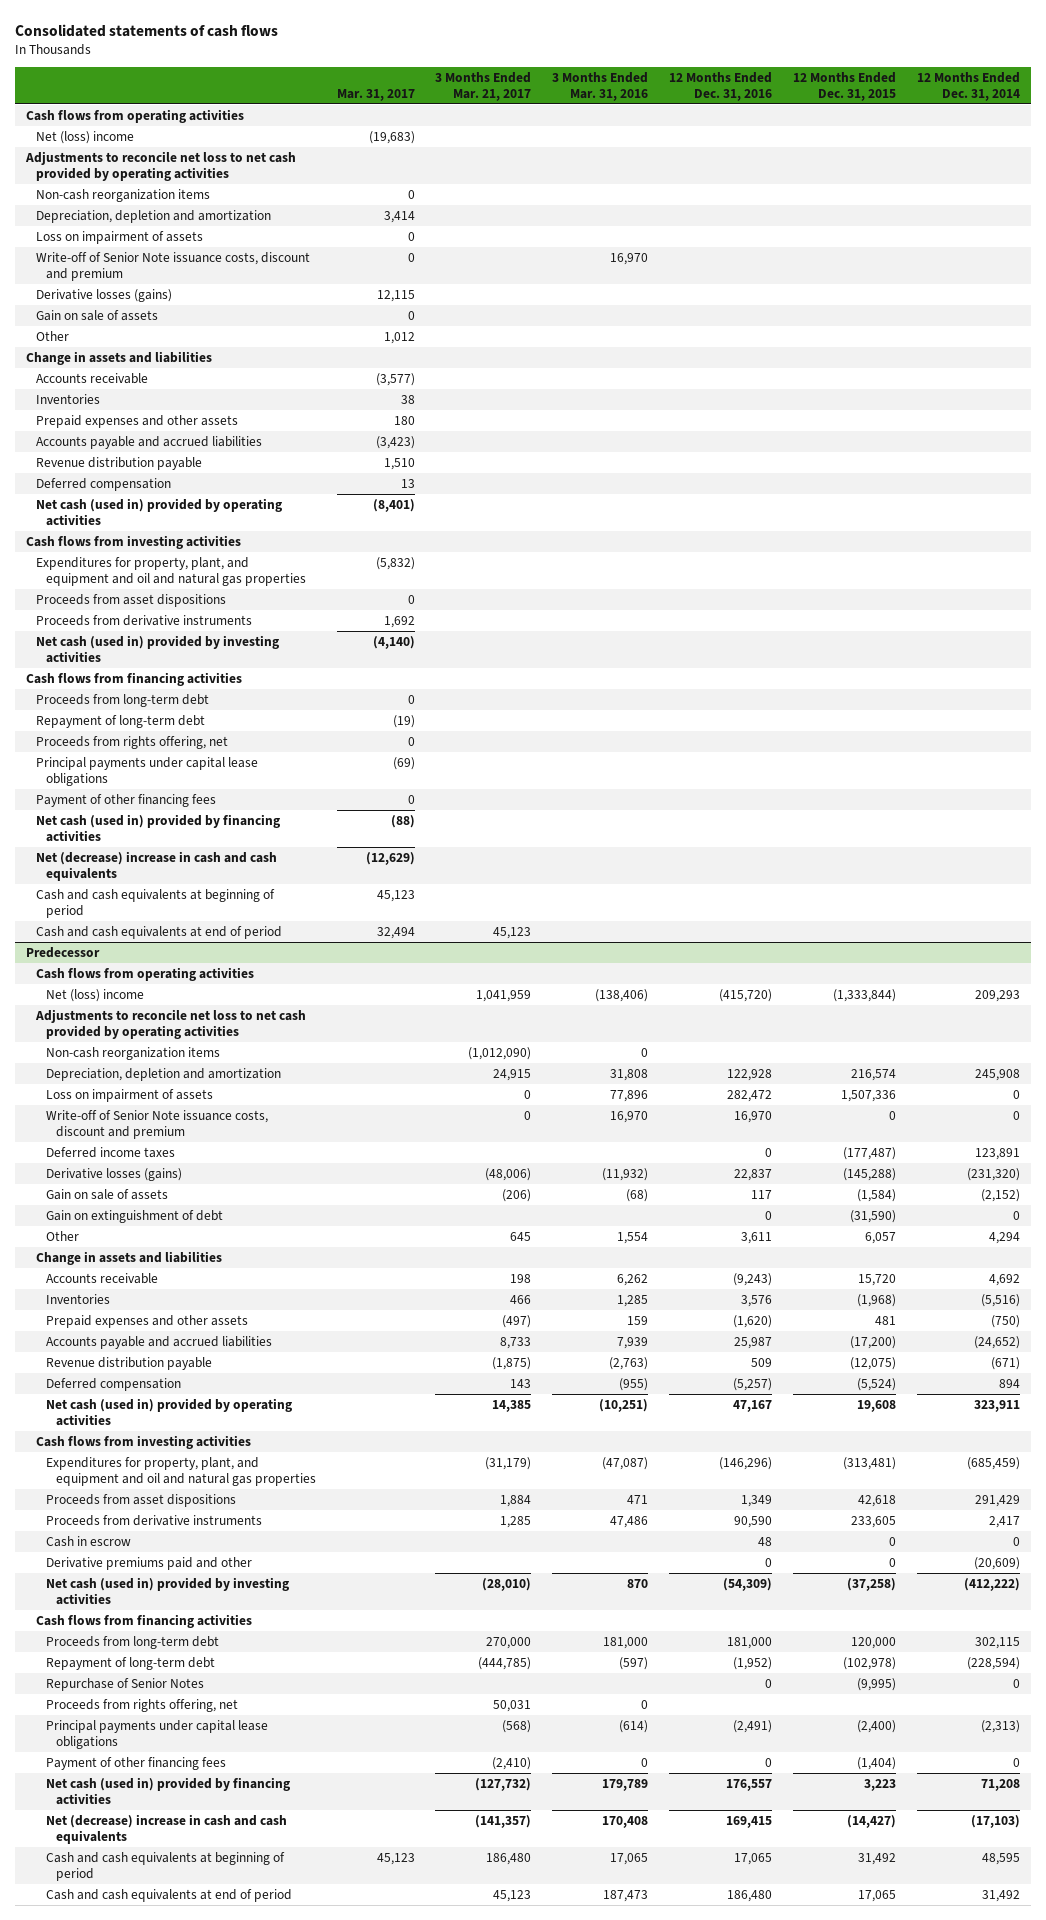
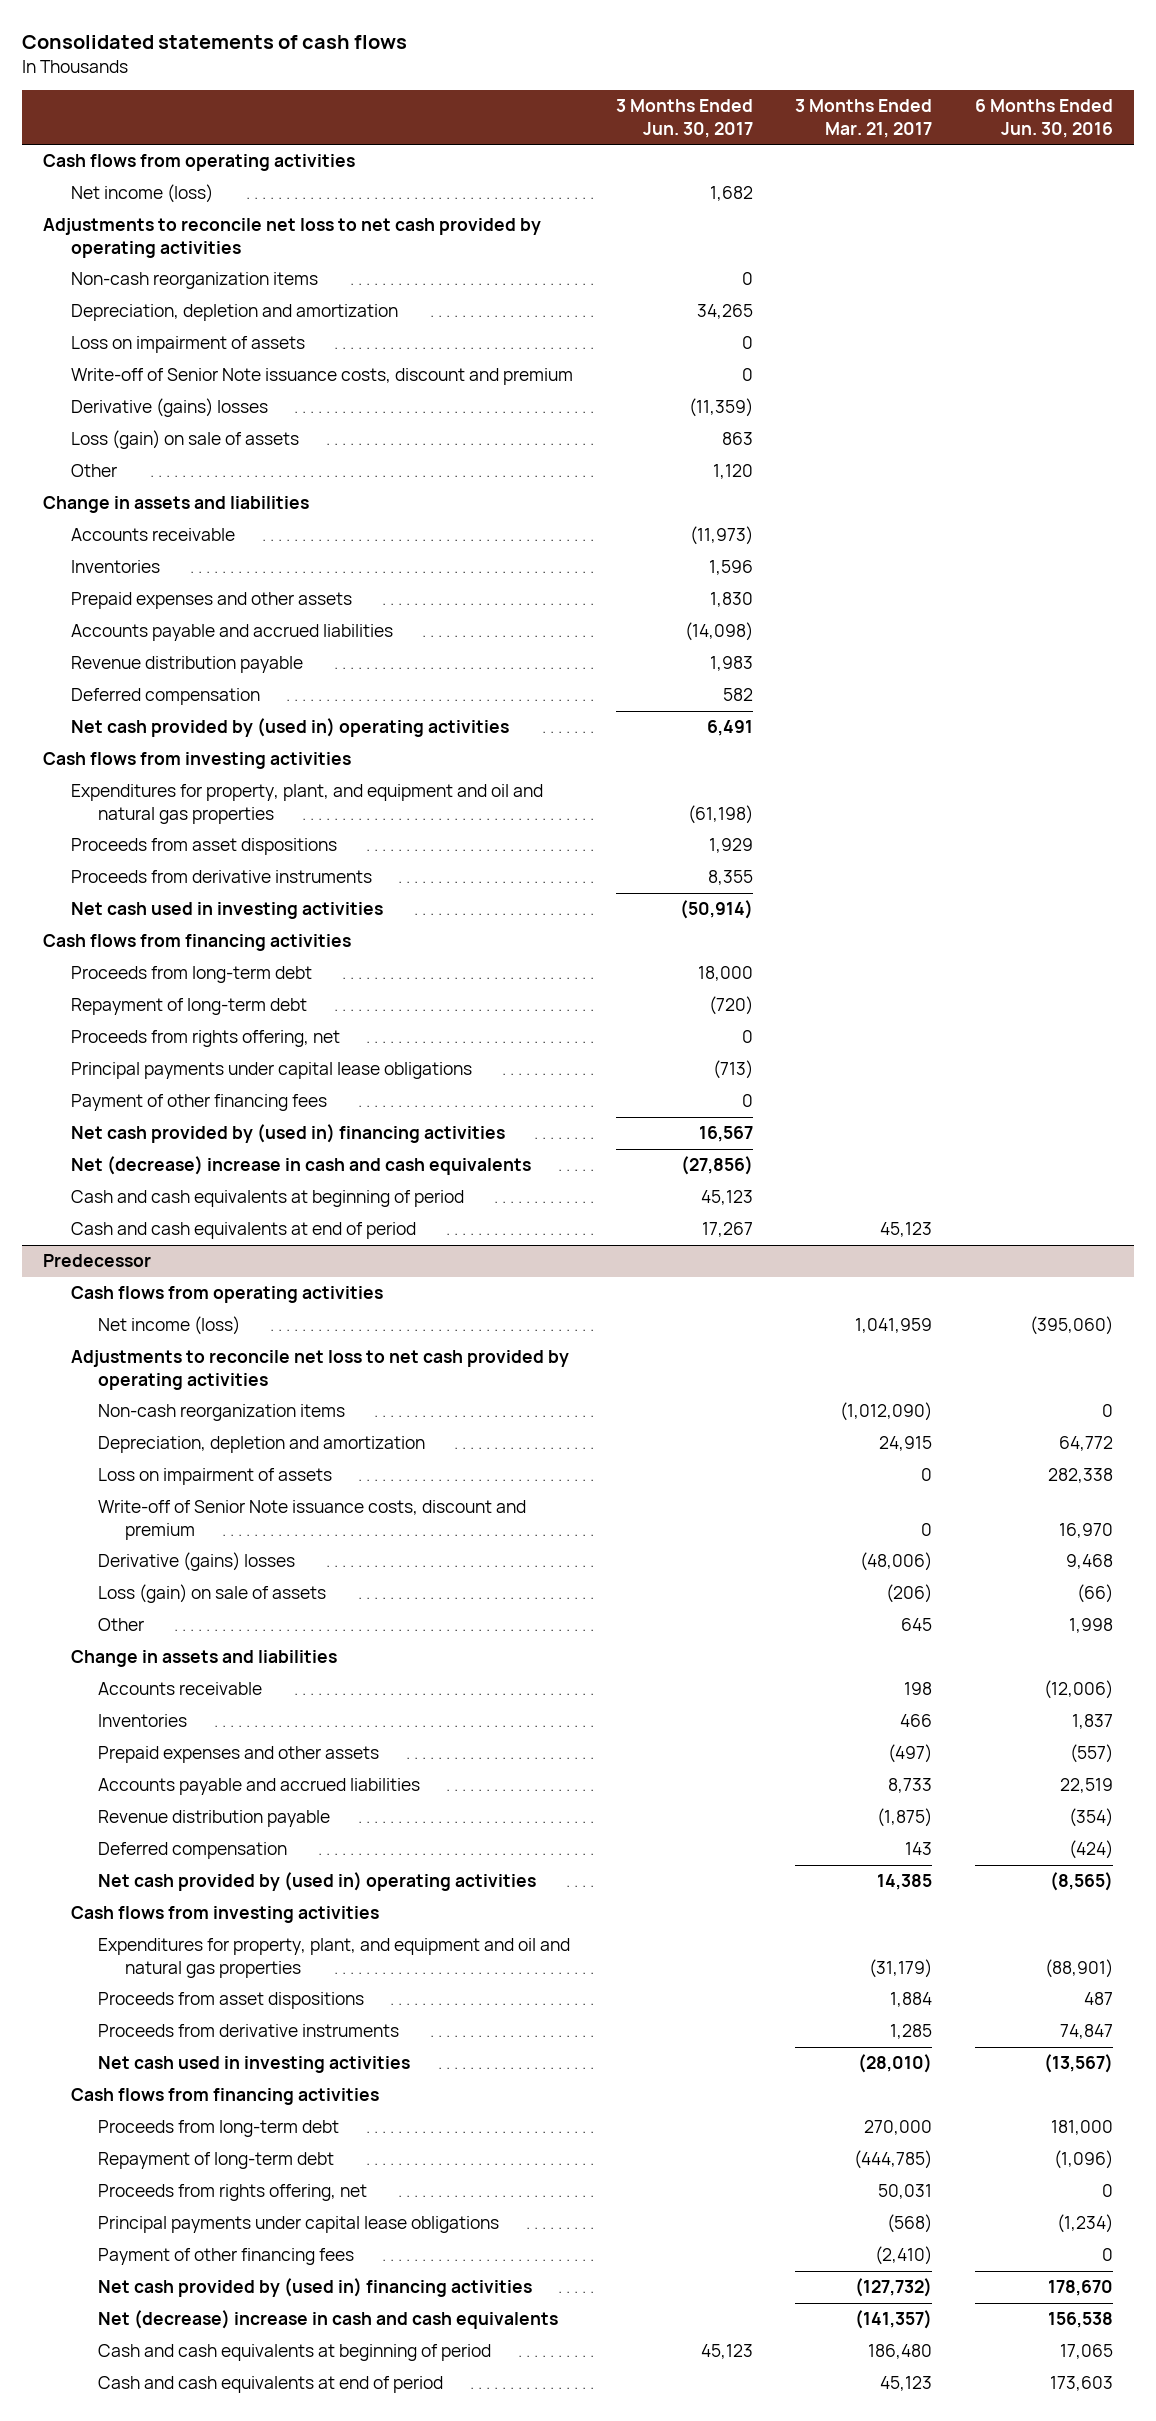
- | Mar. 31, 2017 | 3 Months Ended Mar. 21, 2017 | 3 Months Ended Mar. 31, 2016 | 12 Months Ended Dec. 31, 2016 | 12 Months Ended Dec. 31, 2015 | 12 Months Ended Dec. 31, 2014
+ | 3 Months Ended Jun. 30, 2017 | 3 Months Ended Mar. 21, 2017 | 6 Months Ended Jun. 30, 2016
- Net (loss) income | (19,683) | | | | |
+ Net income (loss) | 1,682 | |
- Derivative losses (gains) | 12,115 | | | | |
- Gain on sale of assets | 0 | | | | |
+ Derivative (gains) losses | (11,359) | |
+ Loss (gain) on sale of assets | 863 | |
- Net cash (used in) provided by operating activities | (8,401) | | | | |
+ Net cash provided by (used in) operating activities | 6,491 | |
- Net cash (used in) provided by investing activities | (4,140) | | | | |
+ Net cash used in investing activities | (50,914) | |
- Net cash (used in) provided by financing activities | (88) | | | | |
+ Net cash provided by (used in) financing activities | 16,567 | |
@ Predecessor
- Net (loss) income | | 1,041,959 | (138,406) | (415,720) | (1,333,844) | 209,293
+ Net income (loss) | | 1,041,959 | (395,060)
- Deferred income taxes | | | | 0 | (177,487) | 123,891
- Derivative losses (gains) | | (48,006) | (11,932) | 22,837 | (145,288) | (231,320)
- Gain on sale of assets | | (206) | (68) | 117 | (1,584) | (2,152)
- Gain on extinguishment of debt | | | | 0 | (31,590) | 0
+ Derivative (gains) losses | | (48,006) | 9,468
+ Loss (gain) on sale of assets | | (206) | (66)
- Net cash (used in) provided by operating activities | | 14,385 | (10,251) | 47,167 | 19,608 | 323,911
+ Net cash provided by (used in) operating activities | | 14,385 | (8,565)
- Cash in escrow | | | | 48 | 0 | 0
- Derivative premiums paid and other | | | | 0 | 0 | (20,609)
- Net cash (used in) provided by investing activities | | (28,010) | 870 | (54,309) | (37,258) | (412,222)
+ Net cash used in investing activities | | (28,010) | (13,567)
- Repurchase of Senior Notes | | | | 0 | (9,995) | 0
- Net cash (used in) provided by financing activities | | (127,732) | 179,789 | 176,557 | 3,223 | 71,208
+ Net cash provided by (used in) financing activities | | (127,732) | 178,670

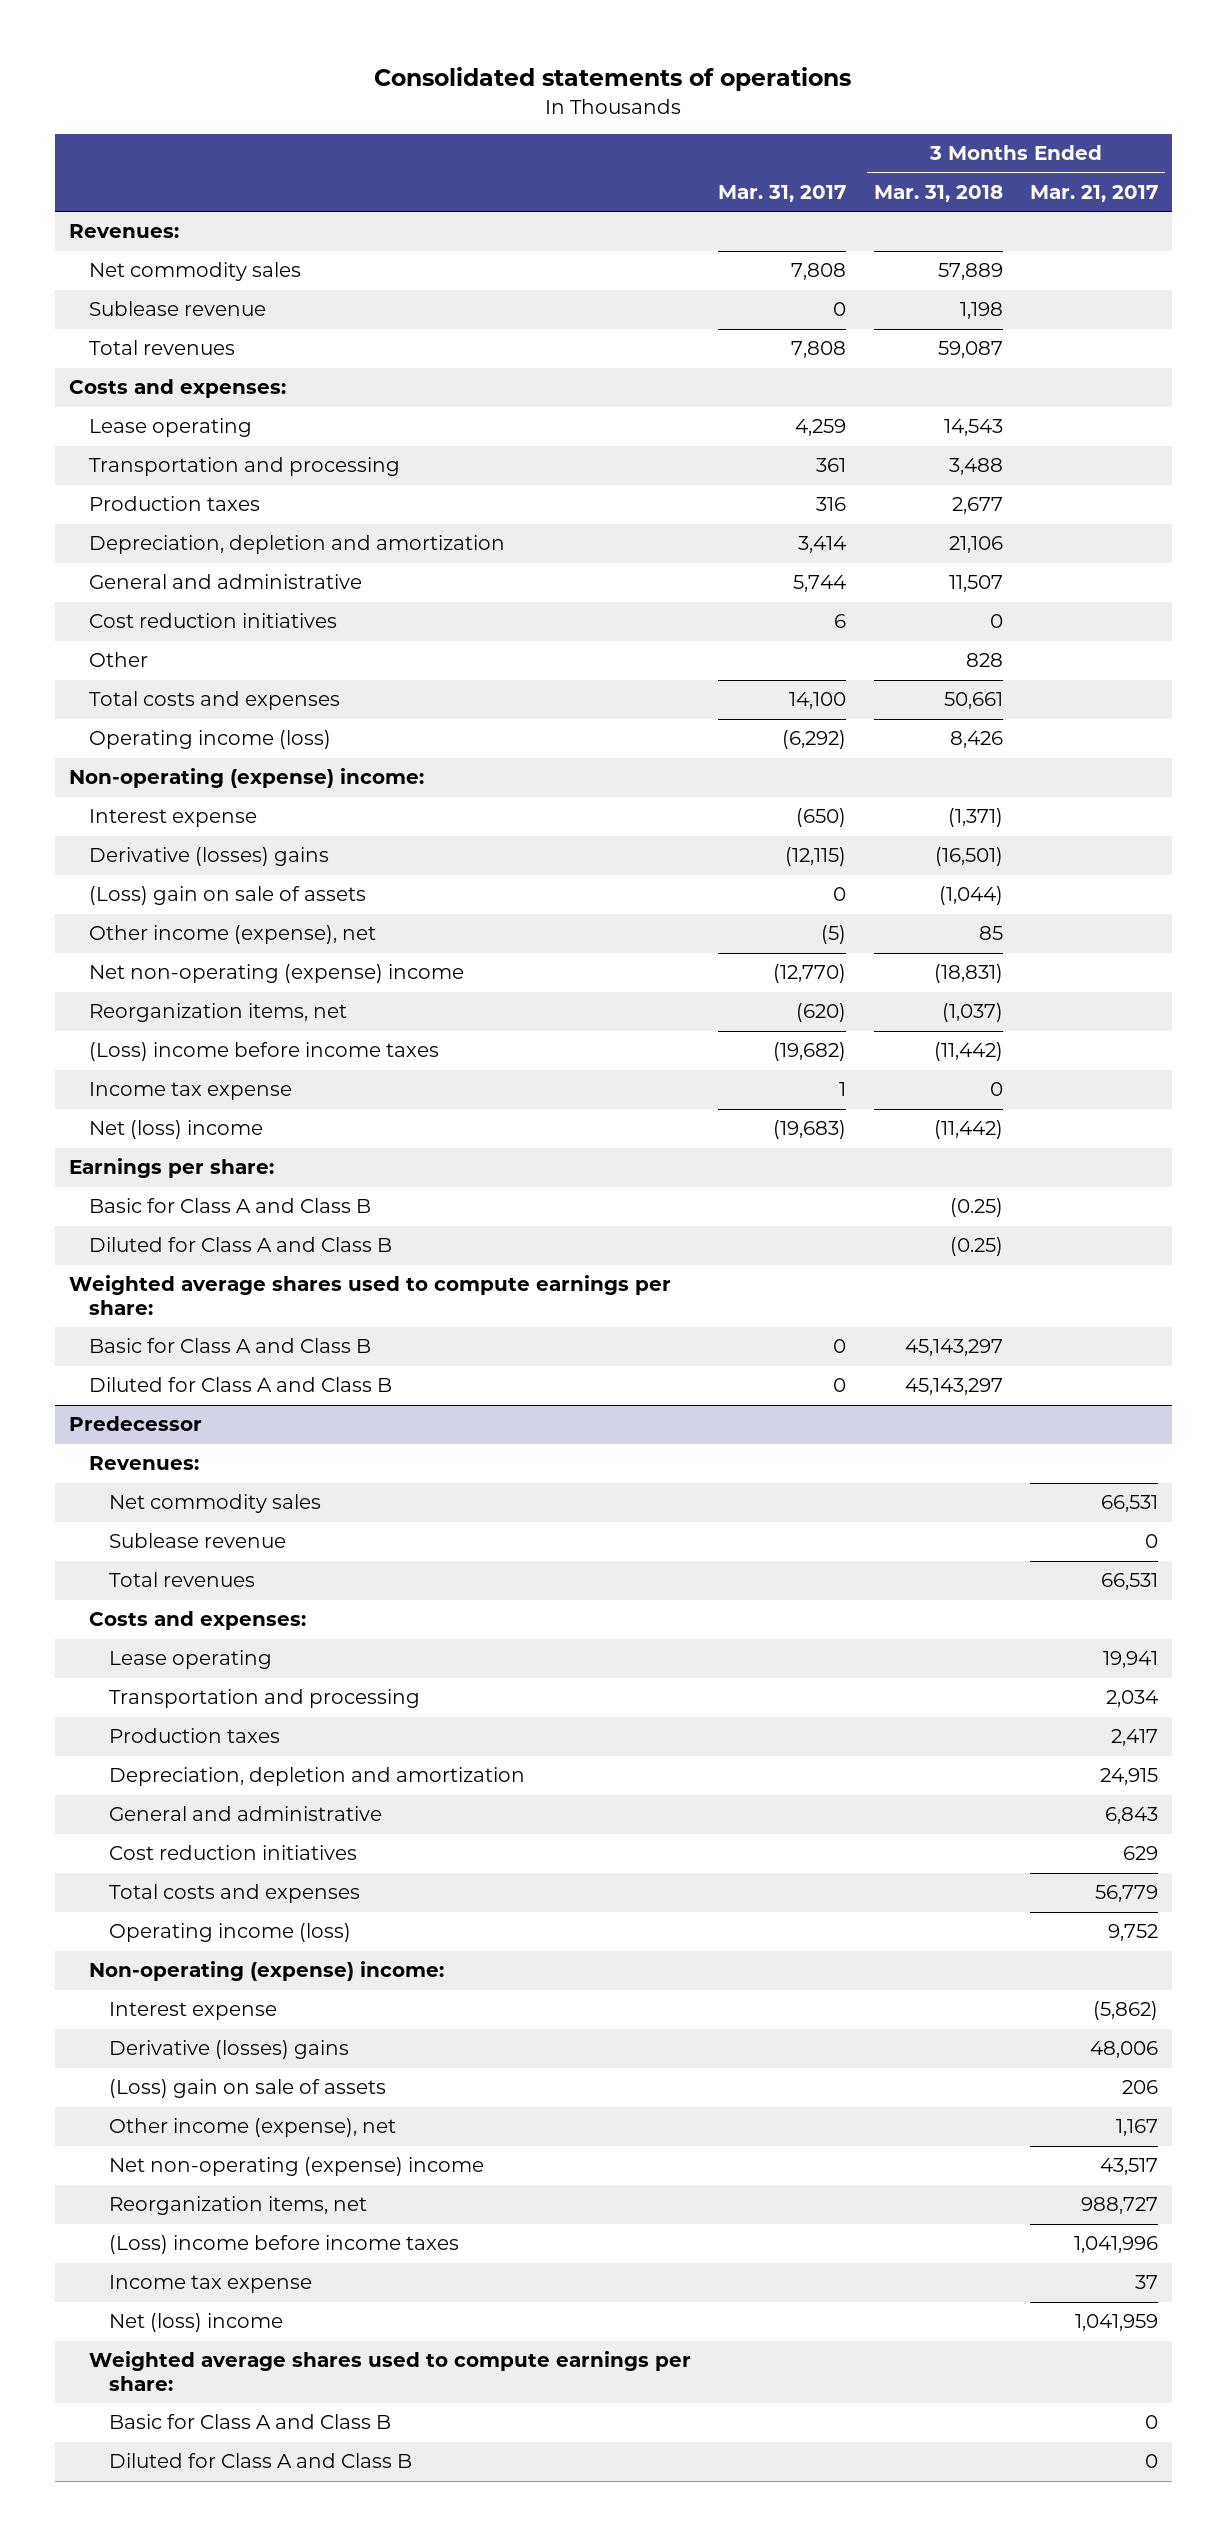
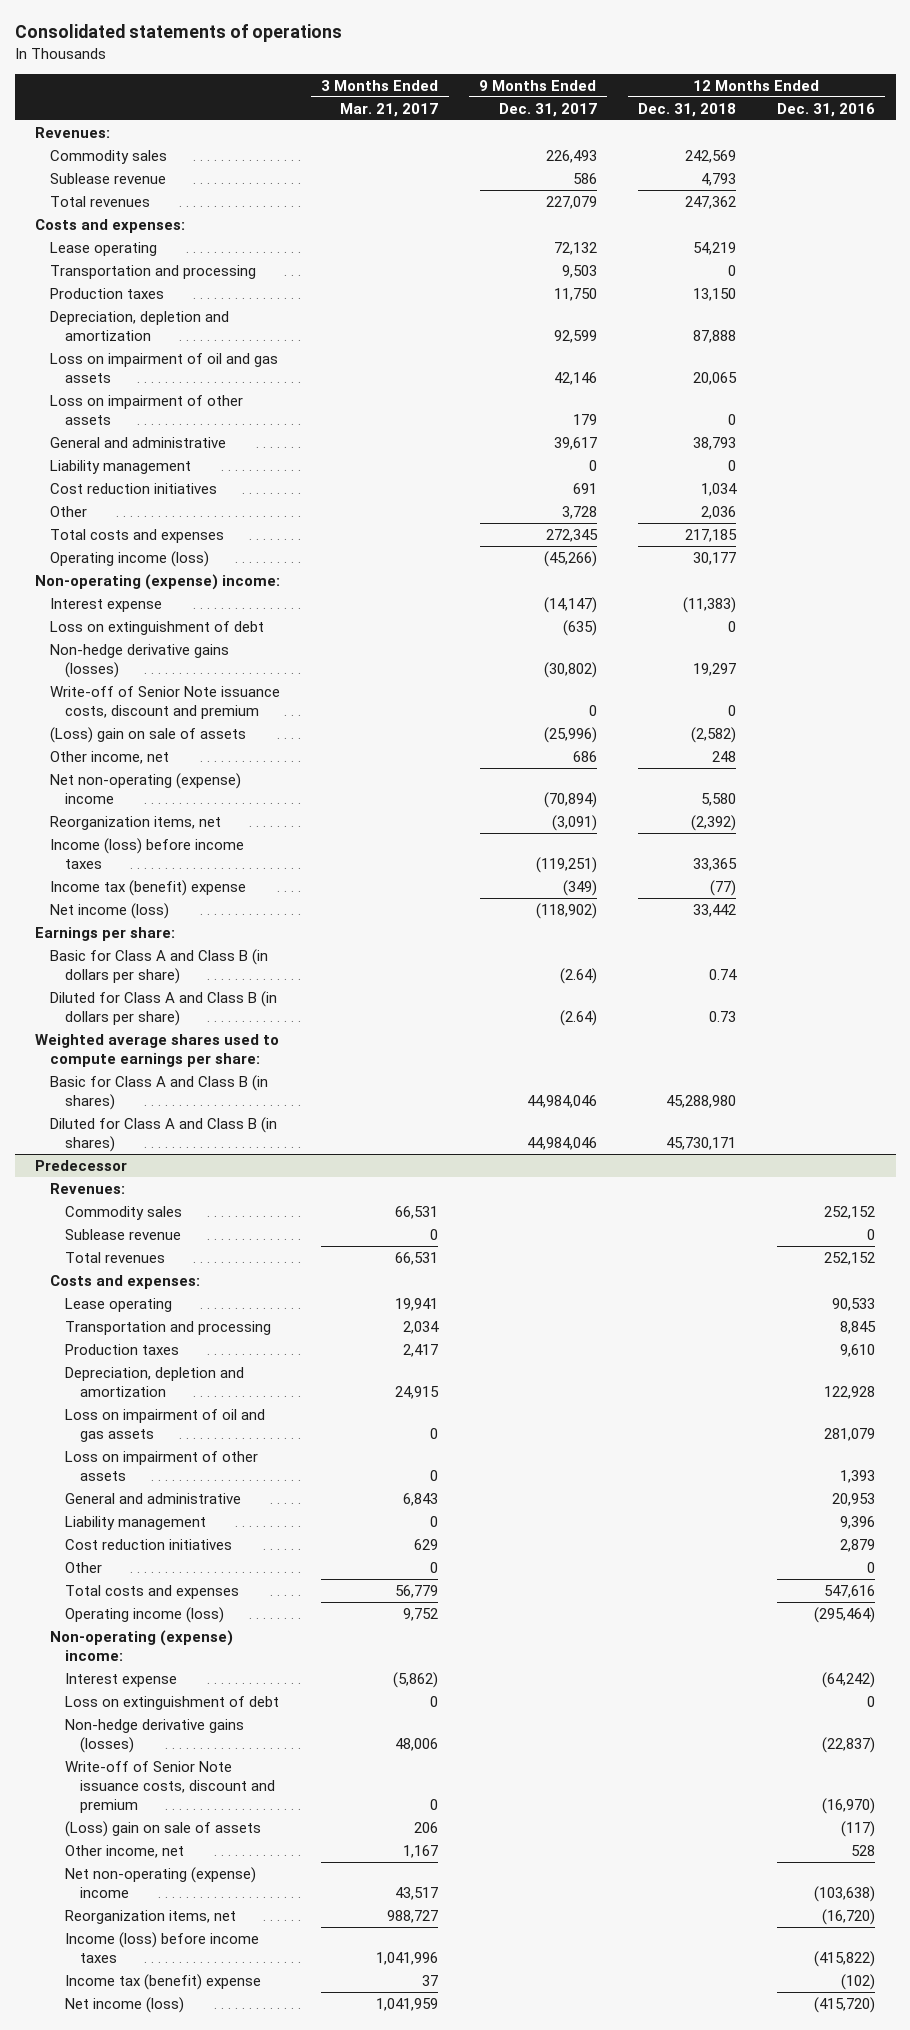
- | Mar. 31, 2017 | 3 Months Ended Mar. 31, 2018 | 3 Months Ended Mar. 21, 2017
+ | 3 Months Ended Mar. 21, 2017 | 9 Months Ended Dec. 31, 2017 | 12 Months Ended Dec. 31, 2018 | 12 Months Ended Dec. 31, 2016
- Net commodity sales | 7,808 | 57,889 |
+ Commodity sales | | 226,493 | 242,569 |
+ Loss on impairment of oil and gas assets | | 42,146 | 20,065 |
+ Loss on impairment of other assets | | 179 | 0 |
+ Liability management | | 0 | 0 |
- Derivative (losses) gains | (12,115) | (16,501) |
+ Loss on extinguishment of debt | | (635) | 0 |
+ Non-hedge derivative gains (losses) | | (30,802) | 19,297 |
+ Write-off of Senior Note issuance costs, discount and premium | | 0 | 0 |
- Other income (expense), net | (5) | 85 |
+ Other income, net | | 686 | 248 |
- (Loss) income before income taxes | (19,682) | (11,442) |
- Income tax expense | 1 | 0 |
- Net (loss) income | (19,683) | (11,442) |
+ Income (loss) before income taxes | | (119,251) | 33,365 |
+ Income tax (benefit) expense | | (349) | (77) |
+ Net income (loss) | | (118,902) | 33,442 |
- Basic for Class A and Class B | | (0.25) |
- Diluted for Class A and Class B | | (0.25) |
+ Basic for Class A and Class B (in dollars per share) | | (2.64) | 0.74 |
+ Diluted for Class A and Class B (in dollars per share) | | (2.64) | 0.73 |
- Basic for Class A and Class B | 0 | 45,143,297 |
- Diluted for Class A and Class B | 0 | 45,143,297 |
+ Basic for Class A and Class B (in shares) | | 44,984,046 | 45,288,980 |
+ Diluted for Class A and Class B (in shares) | | 44,984,046 | 45,730,171 |
@ Predecessor
- Net commodity sales | | | 66,531
+ Commodity sales | 66,531 | | | 252,152
+ Loss on impairment of oil and gas assets | 0 | | | 281,079
+ Loss on impairment of other assets | 0 | | | 1,393
+ Liability management | 0 | | | 9,396
+ Other | 0 | | | 0
- Derivative (losses) gains | | | 48,006
+ Loss on extinguishment of debt | 0 | | | 0
+ Non-hedge derivative gains (losses) | 48,006 | | | (22,837)
+ Write-off of Senior Note issuance costs, discount and premium | 0 | | | (16,970)
- Other income (expense), net | | | 1,167
+ Other income, net | 1,167 | | | 528
- (Loss) income before income taxes | | | 1,041,996
- Income tax expense | | | 37
- Net (loss) income | | | 1,041,959
- Weighted average shares used to compute earnings per share:
- Basic for Class A and Class B | | | 0
- Diluted for Class A and Class B | | | 0
+ Income (loss) before income taxes | 1,041,996 | | | (415,822)
+ Income tax (benefit) expense | 37 | | | (102)
+ Net income (loss) | 1,041,959 | | | (415,720)

